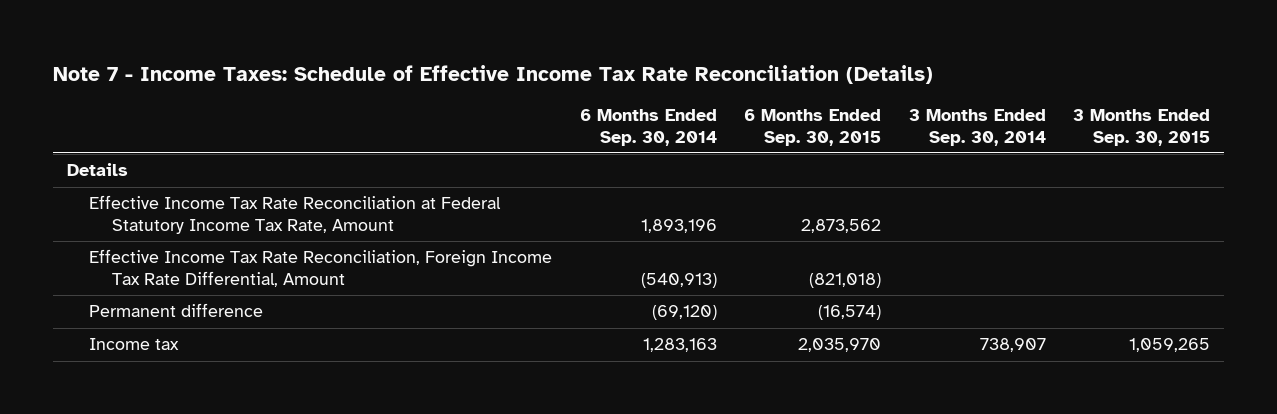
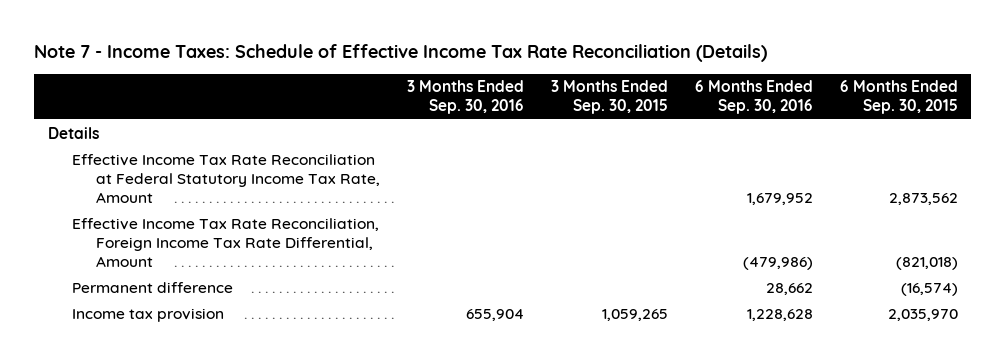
- | 6 Months Ended Sep. 30, 2014 | 6 Months Ended Sep. 30, 2015 | 3 Months Ended Sep. 30, 2014 | 3 Months Ended Sep. 30, 2015
+ | 3 Months Ended Sep. 30, 2016 | 3 Months Ended Sep. 30, 2015 | 6 Months Ended Sep. 30, 2016 | 6 Months Ended Sep. 30, 2015
- Income tax | 1,283,163 | 2,035,970 | 738,907 | 1,059,265
+ Income tax provision | 655,904 | 1,059,265 | 1,228,628 | 2,035,970

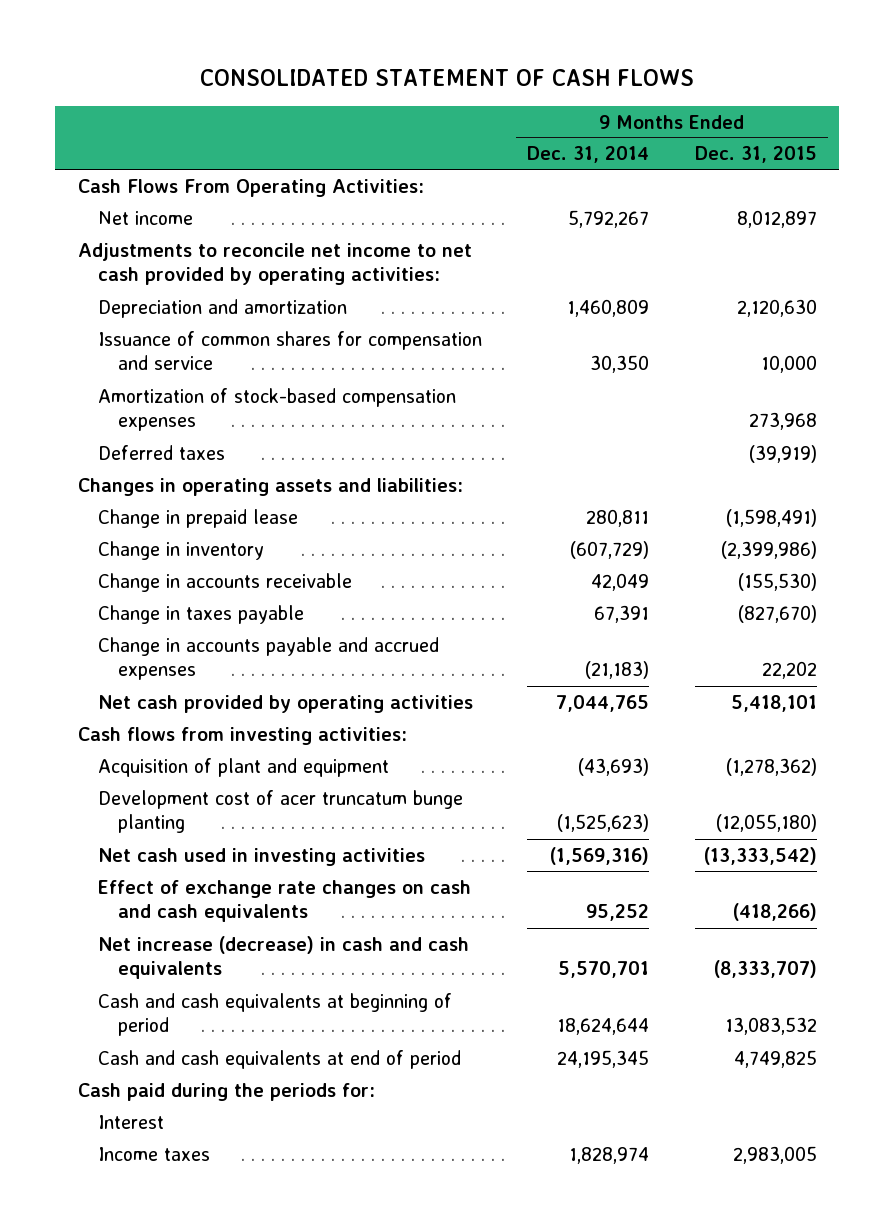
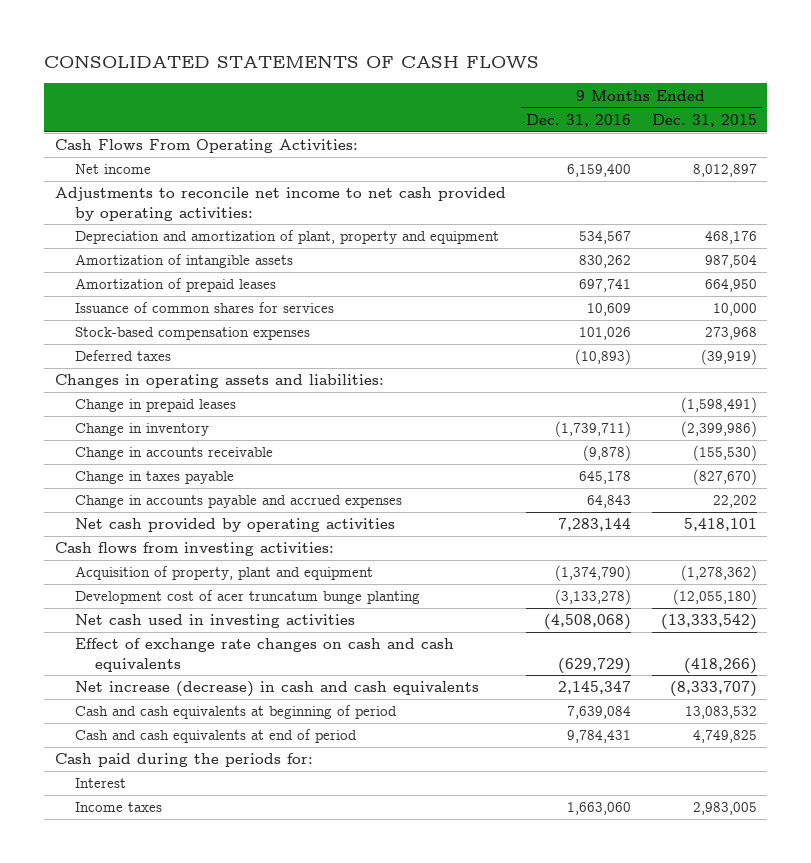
- CONSOLIDATED STATEMENT OF CASH FLOWS
+ CONSOLIDATED STATEMENTS OF CASH FLOWS
- | 9 Months Ended Dec. 31, 2014 | 9 Months Ended Dec. 31, 2015
+ | 9 Months Ended Dec. 31, 2016 | 9 Months Ended Dec. 31, 2015
- Depreciation and amortization | 1,460,809 | 2,120,630
- Issuance of common shares for compensation and service | 30,350 | 10,000
- Amortization of stock-based compensation expenses | | 273,968
+ Depreciation and amortization of plant, property and equipment | 534,567 | 468,176
+ Amortization of intangible assets | 830,262 | 987,504
+ Amortization of prepaid leases | 697,741 | 664,950
+ Issuance of common shares for services | 10,609 | 10,000
+ Stock-based compensation expenses | 101,026 | 273,968
- Change in prepaid lease | 280,811 | (1,598,491)
+ Change in prepaid leases | | (1,598,491)
- Acquisition of plant and equipment | (43,693) | (1,278,362)
+ Acquisition of property, plant and equipment | (1,374,790) | (1,278,362)

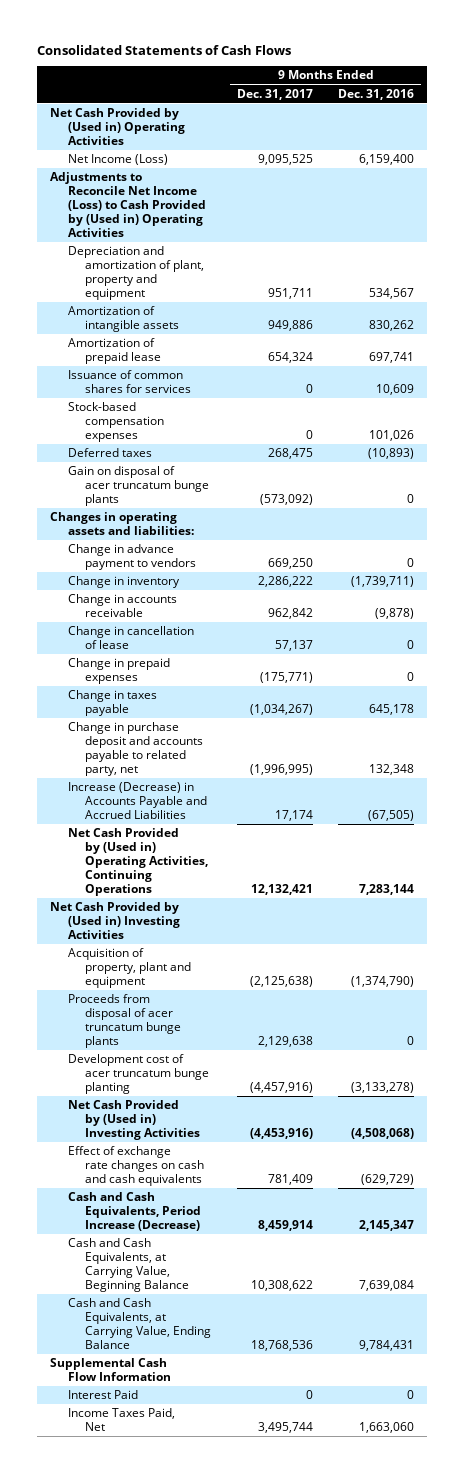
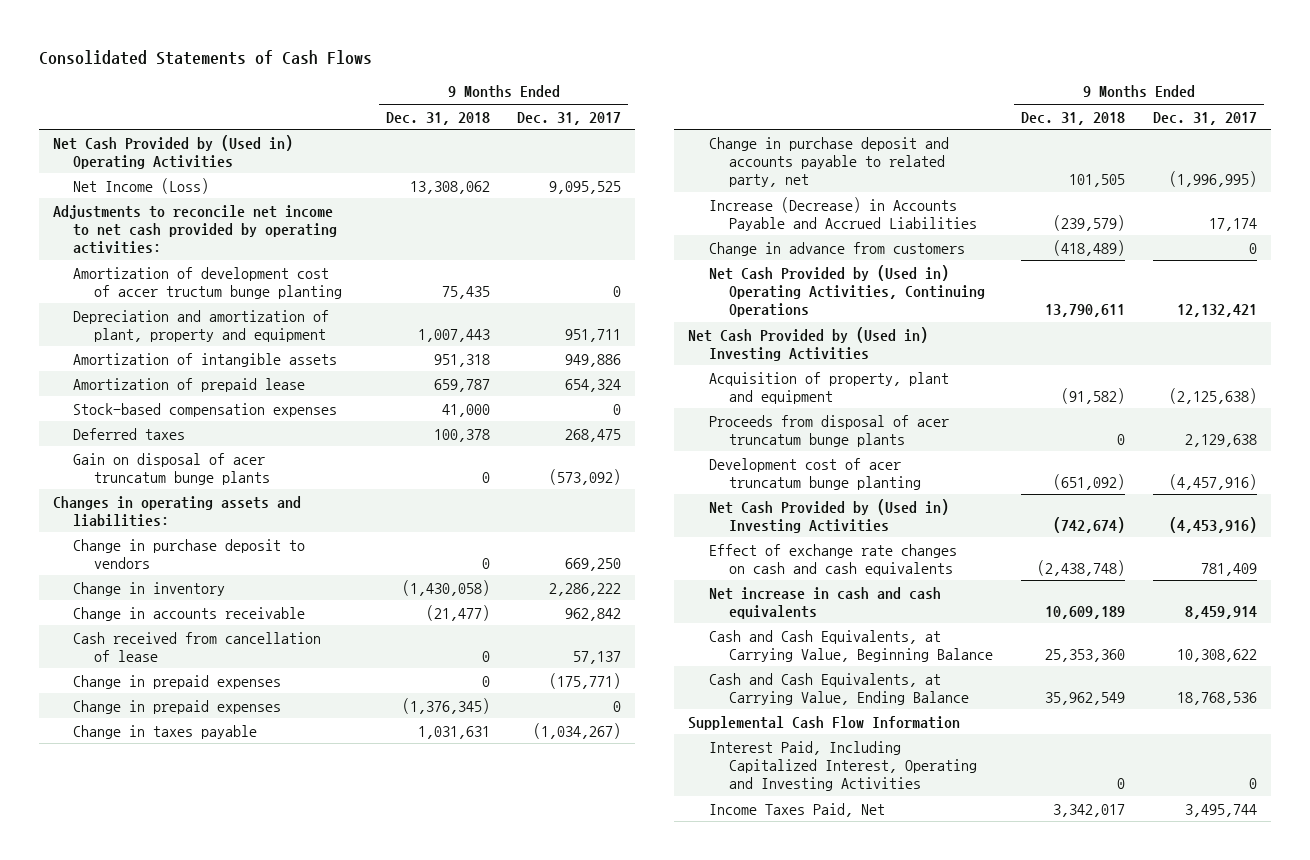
- | 9 Months Ended Dec. 31, 2017 | 9 Months Ended Dec. 31, 2016
+ | 9 Months Ended Dec. 31, 2018 | 9 Months Ended Dec. 31, 2017
- Adjustments to Reconcile Net Income (Loss) to Cash Provided by (Used in) Operating Activities
+ Adjustments to reconcile net income to net cash provided by operating activities:
+ Amortization of development cost of accer tructum bunge planting | 75,435 | 0
- Issuance of common shares for services | 0 | 10,609
- Change in advance payment to vendors | 669,250 | 0
+ Change in purchase deposit to vendors | 0 | 669,250
- Change in cancellation of lease | 57,137 | 0
+ Cash received from cancellation of lease | 0 | 57,137
+ Change in prepaid expenses | (1,376,345) | 0
+ Change in advance from customers | (418,489) | 0
- Cash and Cash Equivalents, Period Increase (Decrease) | 8,459,914 | 2,145,347
+ Net increase in cash and cash equivalents | 10,609,189 | 8,459,914
- Interest Paid | 0 | 0
+ Interest Paid, Including Capitalized Interest, Operating and Investing Activities | 0 | 0

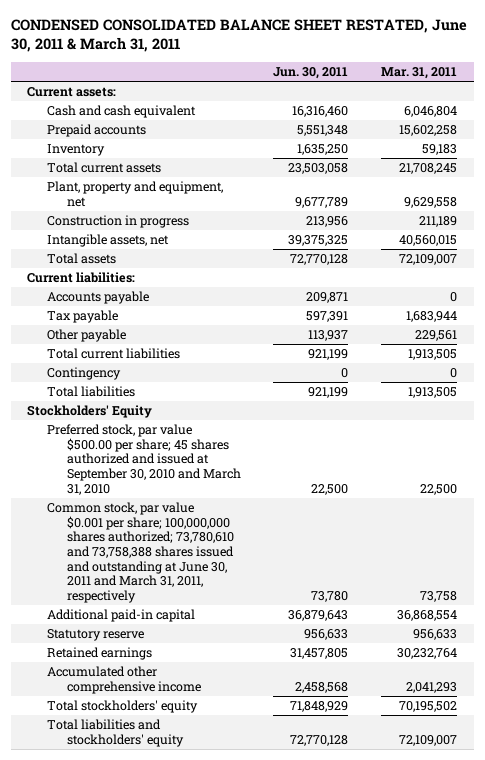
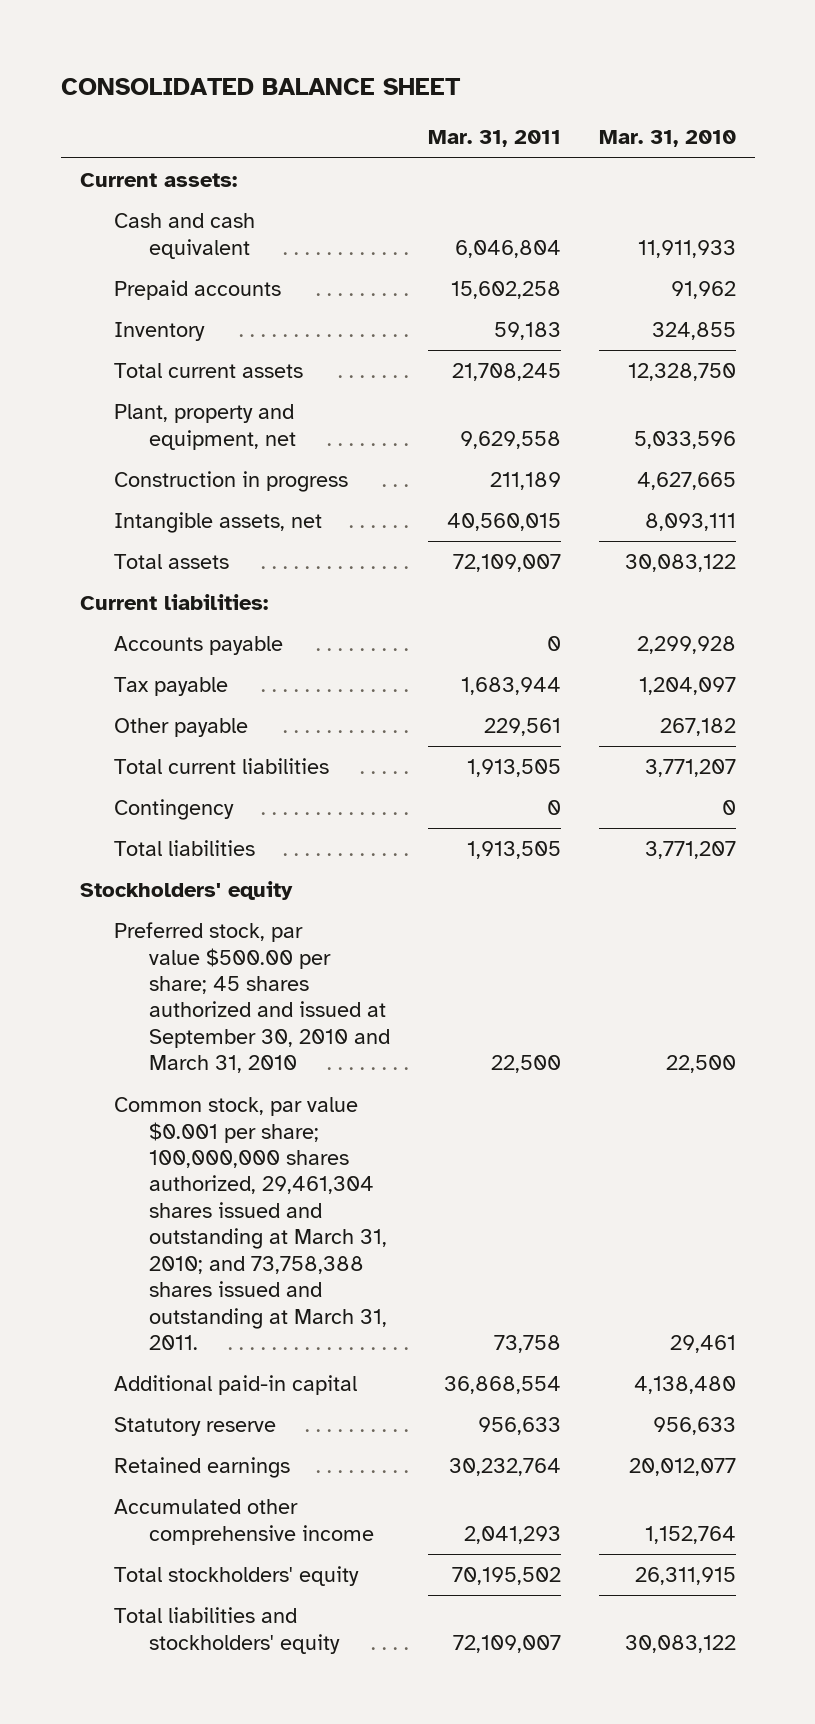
- CONDENSED CONSOLIDATED BALANCE SHEET RESTATED, June 30, 2011 & March 31, 2011
+ CONSOLIDATED BALANCE SHEET
- | Jun. 30, 2011 | Mar. 31, 2011
+ | Mar. 31, 2011 | Mar. 31, 2010
- Stockholders' Equity
+ Stockholders' equity
- Common stock, par value $0.001 per share; 100,000,000 shares authorized; 73,780,610 and 73,758,388 shares issued and outstanding at June 30, 2011 and March 31, 2011, respectively | 73,780 | 73,758
+ Common stock, par value $0.001 per share; 100,000,000 shares authorized, 29,461,304 shares issued and outstanding at March 31, 2010; and 73,758,388 shares issued and outstanding at March 31, 2011. | 73,758 | 29,461

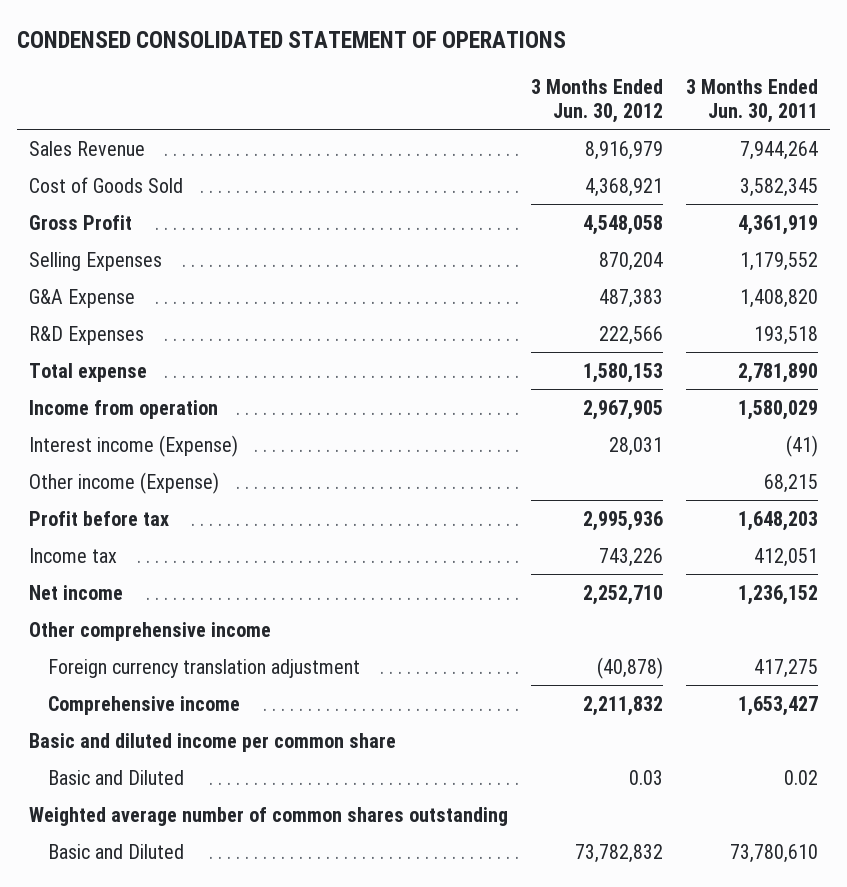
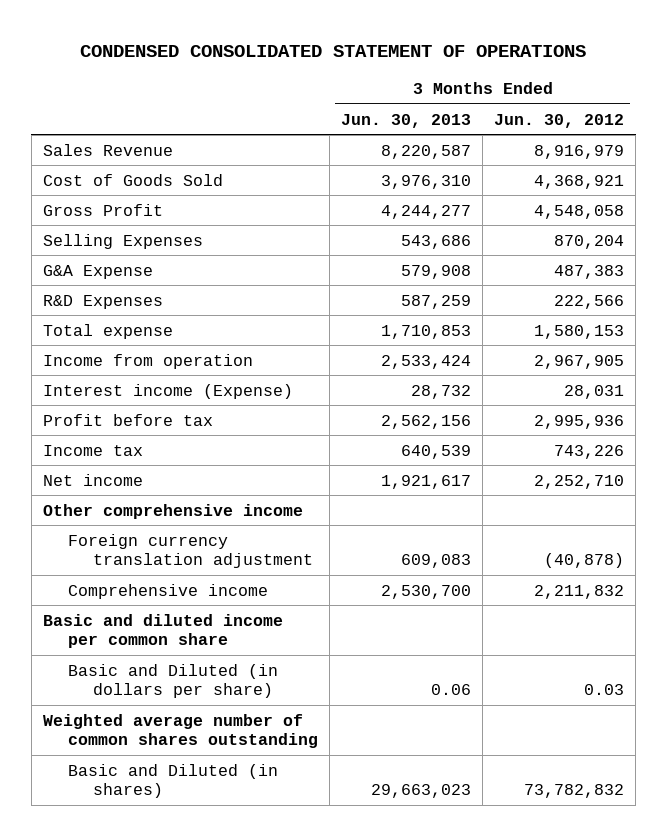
- | 3 Months Ended Jun. 30, 2012 | 3 Months Ended Jun. 30, 2011
+ | 3 Months Ended Jun. 30, 2013 | 3 Months Ended Jun. 30, 2012
- Other income (Expense) | | 68,215
- Basic and Diluted | 0.03 | 0.02
+ Basic and Diluted (in dollars per share) | 0.06 | 0.03
- Basic and Diluted | 73,782,832 | 73,780,610
+ Basic and Diluted (in shares) | 29,663,023 | 73,782,832

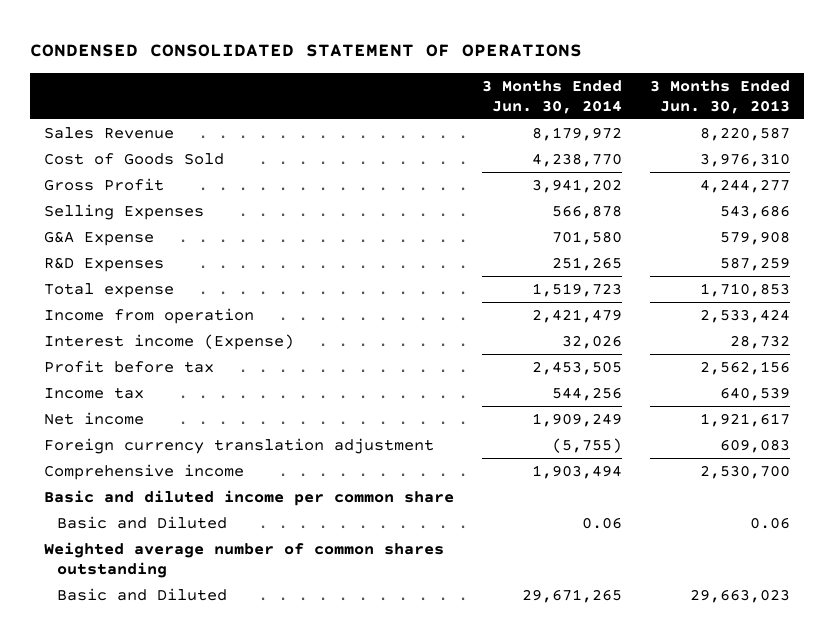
- | 3 Months Ended Jun. 30, 2013 | 3 Months Ended Jun. 30, 2012
+ | 3 Months Ended Jun. 30, 2014 | 3 Months Ended Jun. 30, 2013
- Other comprehensive income
- Basic and Diluted (in dollars per share) | 0.06 | 0.03
+ Basic and Diluted | 0.06 | 0.06
- Basic and Diluted (in shares) | 29,663,023 | 73,782,832
+ Basic and Diluted | 29,671,265 | 29,663,023

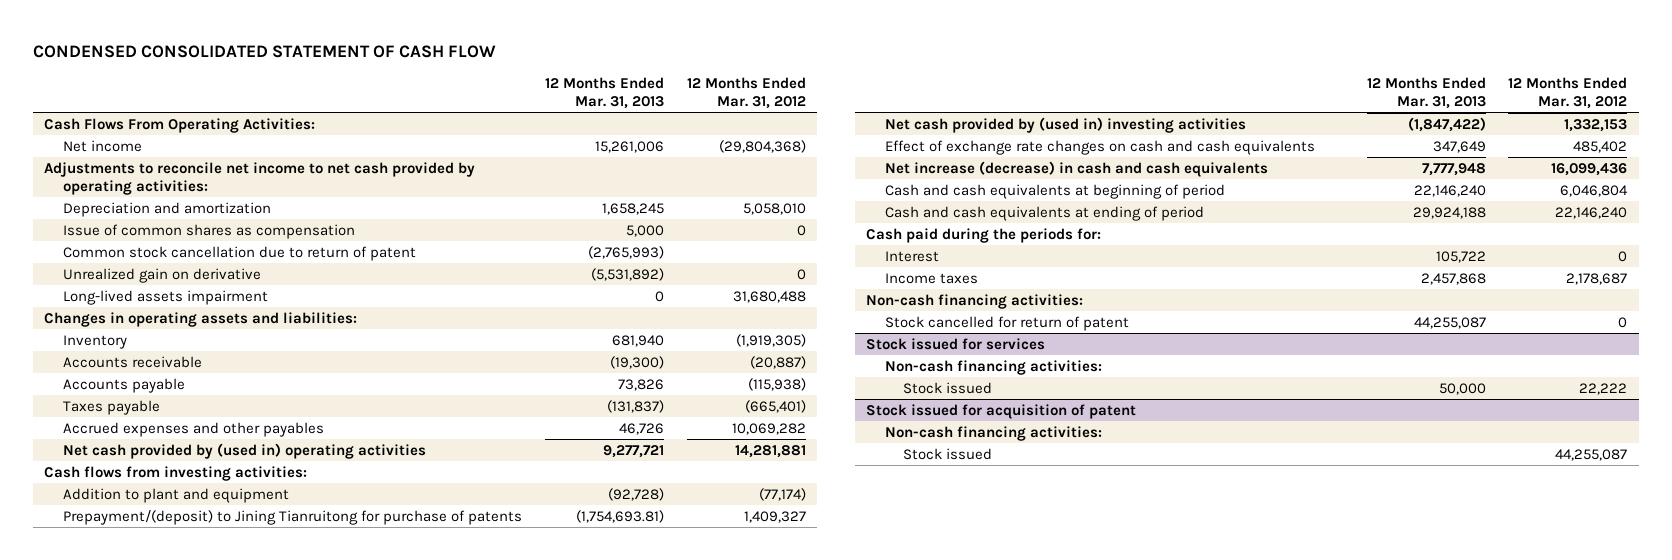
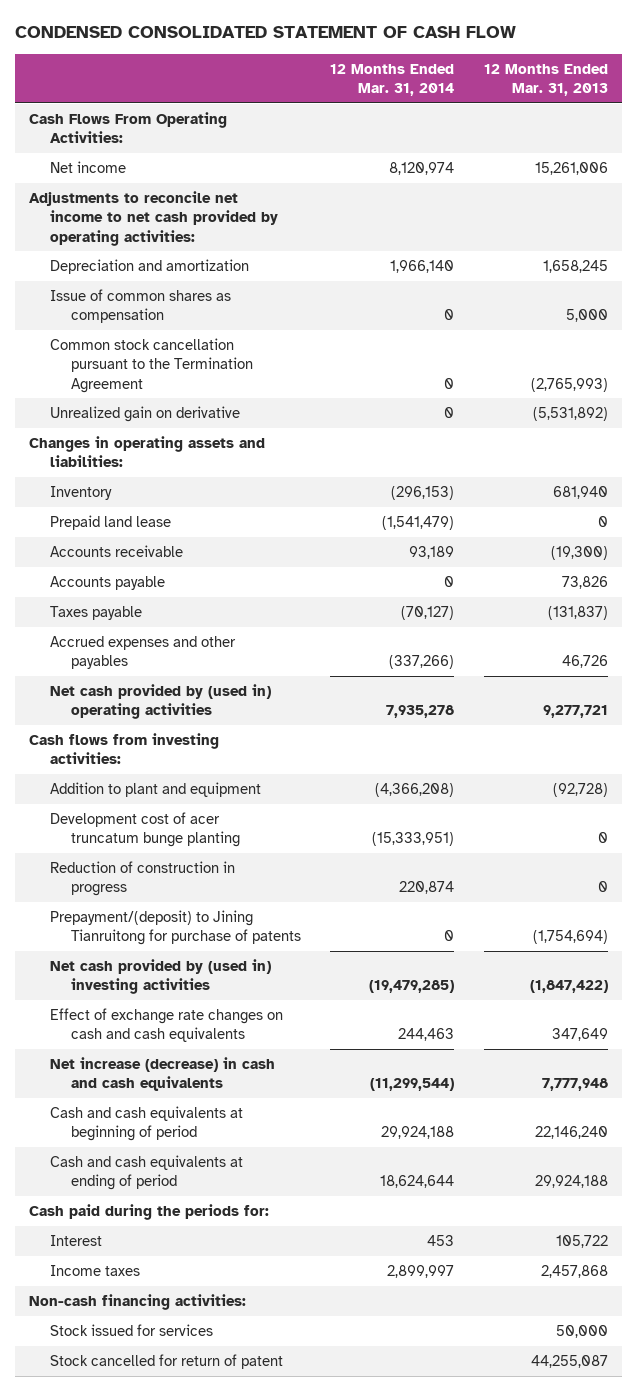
- | 12 Months Ended Mar. 31, 2013 | 12 Months Ended Mar. 31, 2012
+ | 12 Months Ended Mar. 31, 2014 | 12 Months Ended Mar. 31, 2013
- Common stock cancellation due to return of patent | (2,765,993) |
+ Common stock cancellation pursuant to the Termination Agreement | 0 | (2,765,993)
- Long-lived assets impairment | 0 | 31,680,488
+ Prepaid land lease | (1,541,479) | 0
- Prepayment/(deposit) to Jining Tianruitong for purchase of patents | (1,754,693.81) | 1,409,327
+ Development cost of acer truncatum bunge planting | (15,333,951) | 0
+ Reduction of construction in progress | 220,874 | 0
+ Prepayment/(deposit) to Jining Tianruitong for purchase of patents | 0 | (1,754,694)
+ Stock issued for services | | 50,000
- Stock issued for services
- Non-cash financing activities:
- Stock issued | 50,000 | 22,222
- Stock issued for acquisition of patent
- Non-cash financing activities:
- Stock issued | | 44,255,087

